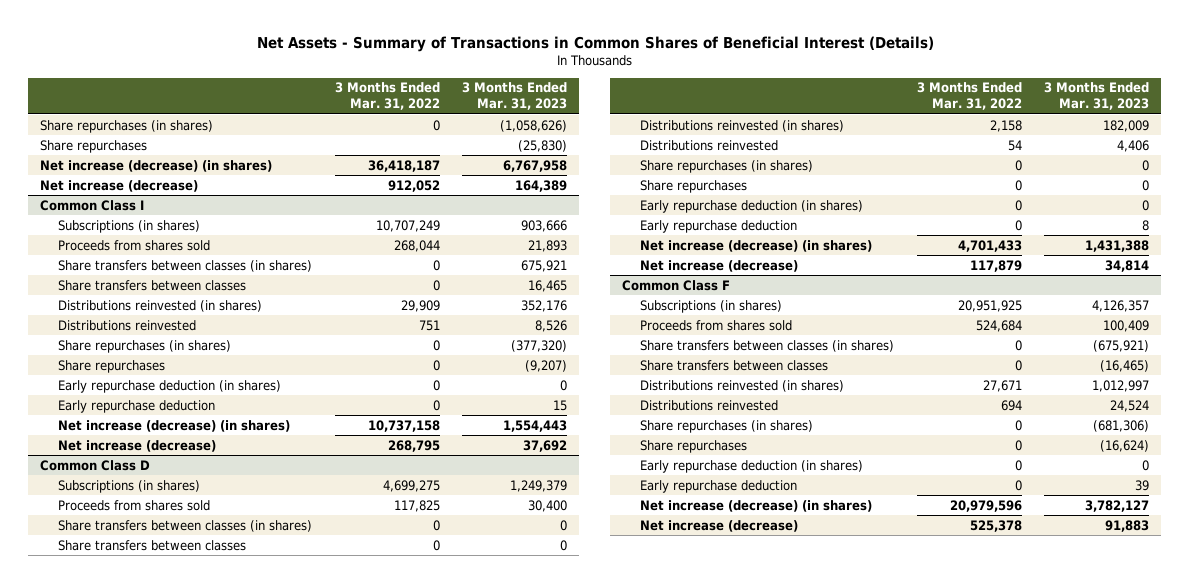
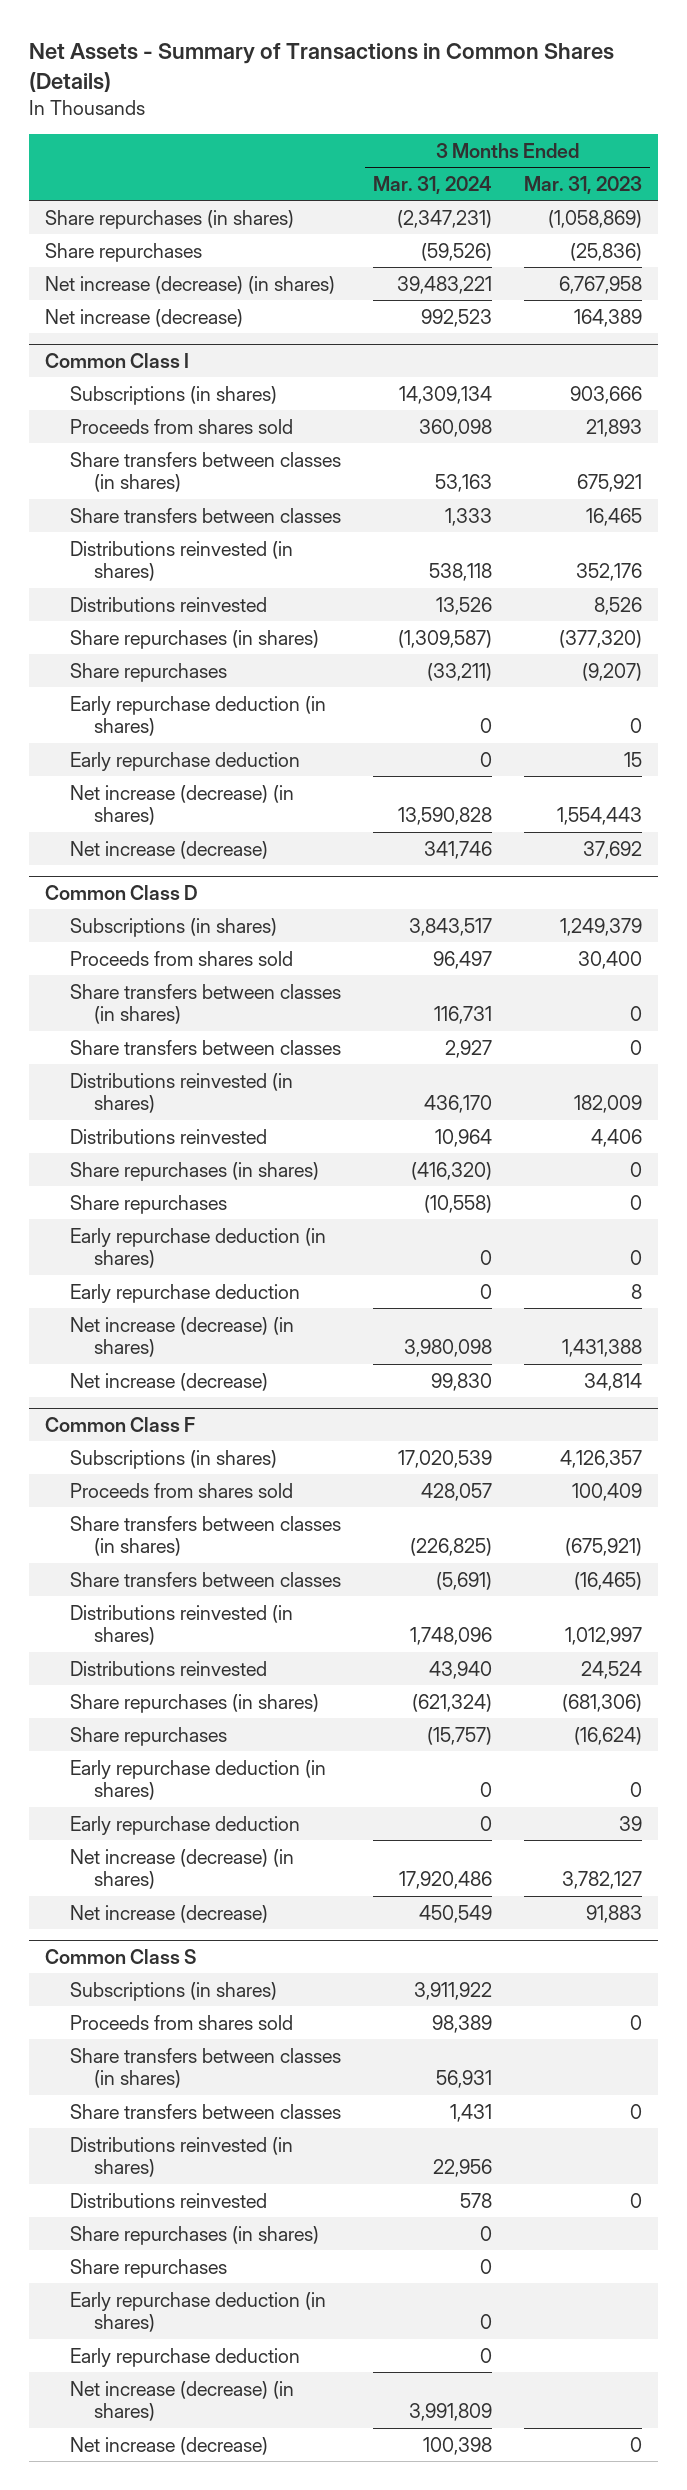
- Net Assets - Summary of Transactions in Common Shares of Beneficial Interest (Details)
+ Net Assets - Summary of Transactions in Common Shares (Details)
- | 3 Months Ended Mar. 31, 2022 | 3 Months Ended Mar. 31, 2023
+ | 3 Months Ended Mar. 31, 2024 | 3 Months Ended Mar. 31, 2023
- Share repurchases (in shares) | 0 | (1,058,626)
- Share repurchases | | (25,830)
+ Share repurchases (in shares) | (2,347,231) | (1,058,869)
+ Share repurchases | (59,526) | (25,836)
+ Common Class S
+ Subscriptions (in shares) | 3,911,922 |
+ Proceeds from shares sold | 98,389 | 0
+ Share transfers between classes (in shares) | 56,931 |
+ Share transfers between classes | 1,431 | 0
+ Distributions reinvested (in shares) | 22,956 |
+ Distributions reinvested | 578 | 0
+ Share repurchases (in shares) | 0 |
+ Share repurchases | 0 |
+ Early repurchase deduction (in shares) | 0 |
+ Early repurchase deduction | 0 |
+ Net increase (decrease) (in shares) | 3,991,809 |
+ Net increase (decrease) | 100,398 | 0

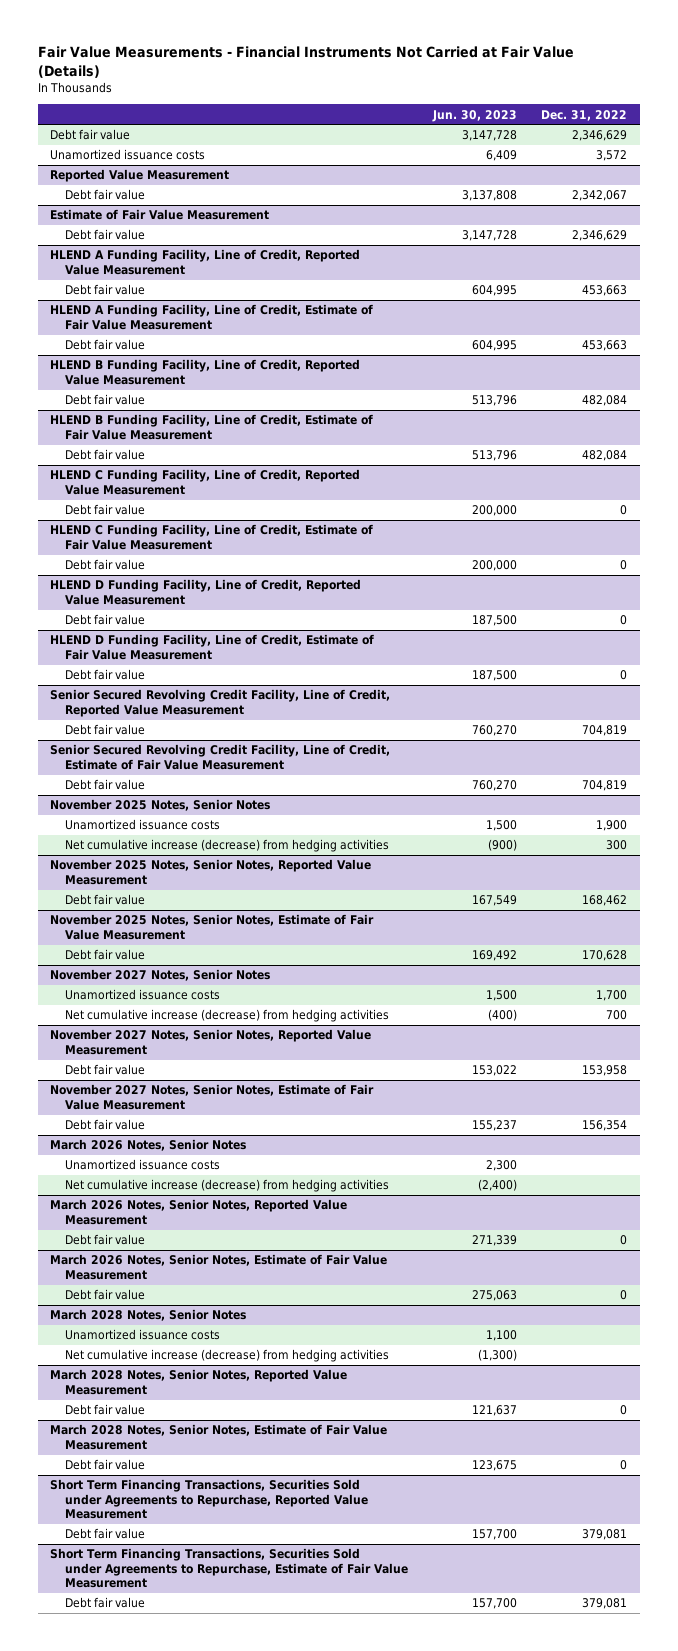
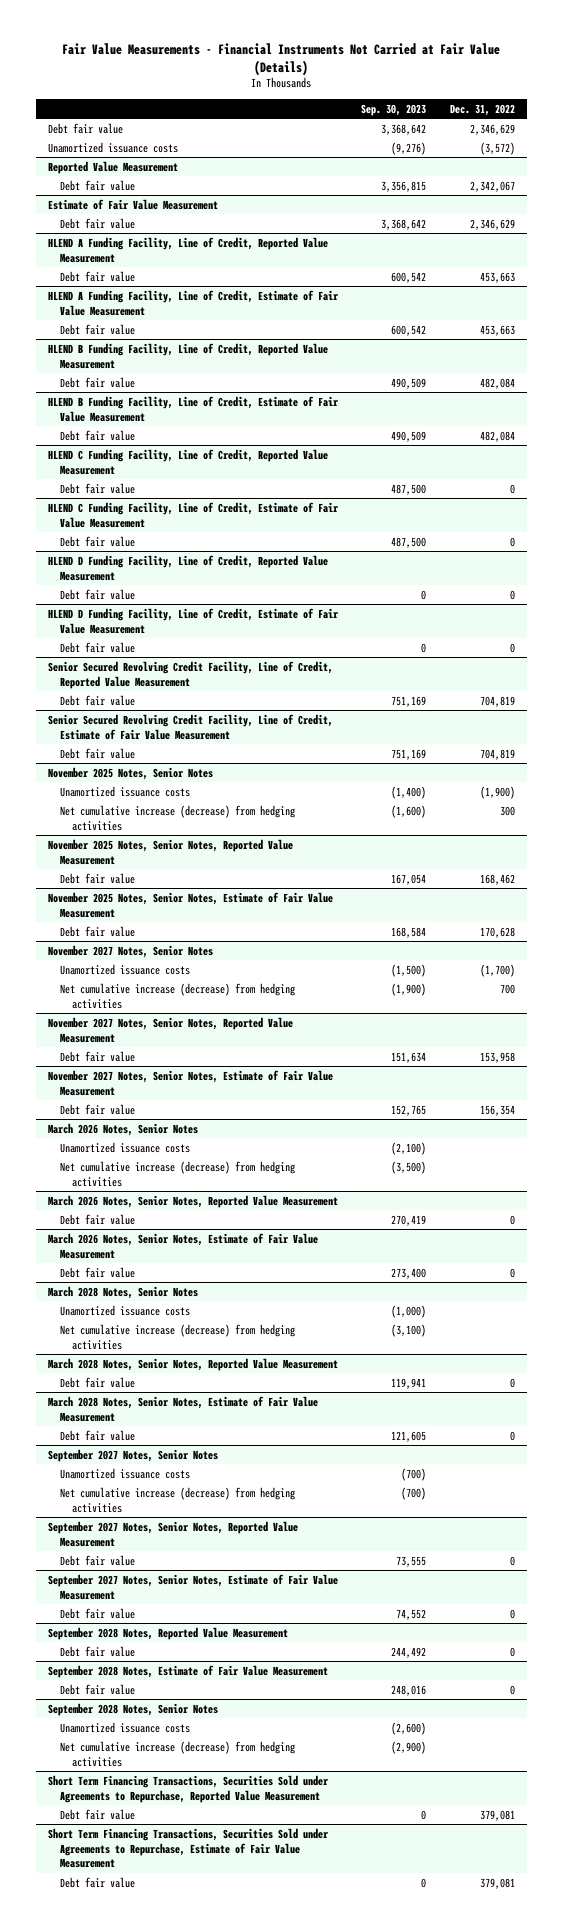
- | Jun. 30, 2023 | Dec. 31, 2022
+ | Sep. 30, 2023 | Dec. 31, 2022
- Unamortized issuance costs | 6,409 | 3,572
+ Unamortized issuance costs | (9,276) | (3,572)
@ November 2025 Notes, Senior Notes
- Unamortized issuance costs | 1,500 | 1,900
+ Unamortized issuance costs | (1,400) | (1,900)
@ November 2027 Notes, Senior Notes
- Unamortized issuance costs | 1,500 | 1,700
+ Unamortized issuance costs | (1,500) | (1,700)
+ September 2027 Notes, Senior Notes
+ Unamortized issuance costs | (700) |
+ Net cumulative increase (decrease) from hedging activities | (700) |
+ September 2027 Notes, Senior Notes, Reported Value Measurement
+ Debt fair value | 73,555 | 0
+ September 2027 Notes, Senior Notes, Estimate of Fair Value Measurement
+ Debt fair value | 74,552 | 0
+ September 2028 Notes, Reported Value Measurement
+ Debt fair value | 244,492 | 0
+ September 2028 Notes, Estimate of Fair Value Measurement
+ Debt fair value | 248,016 | 0
+ September 2028 Notes, Senior Notes
+ Unamortized issuance costs | (2,600) |
+ Net cumulative increase (decrease) from hedging activities | (2,900) |

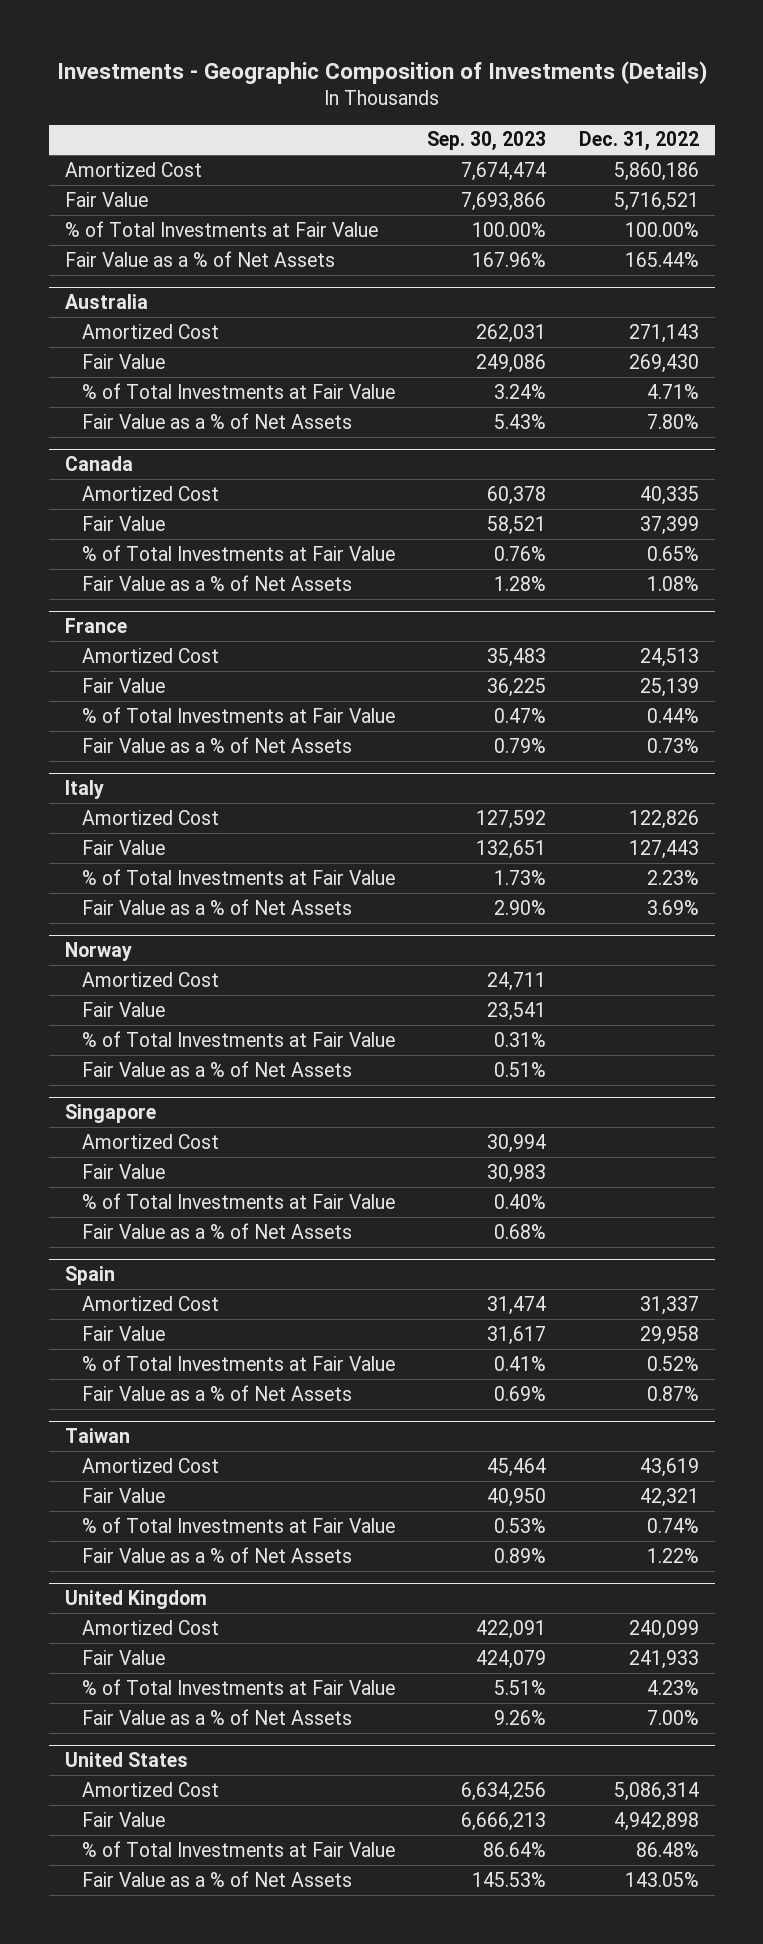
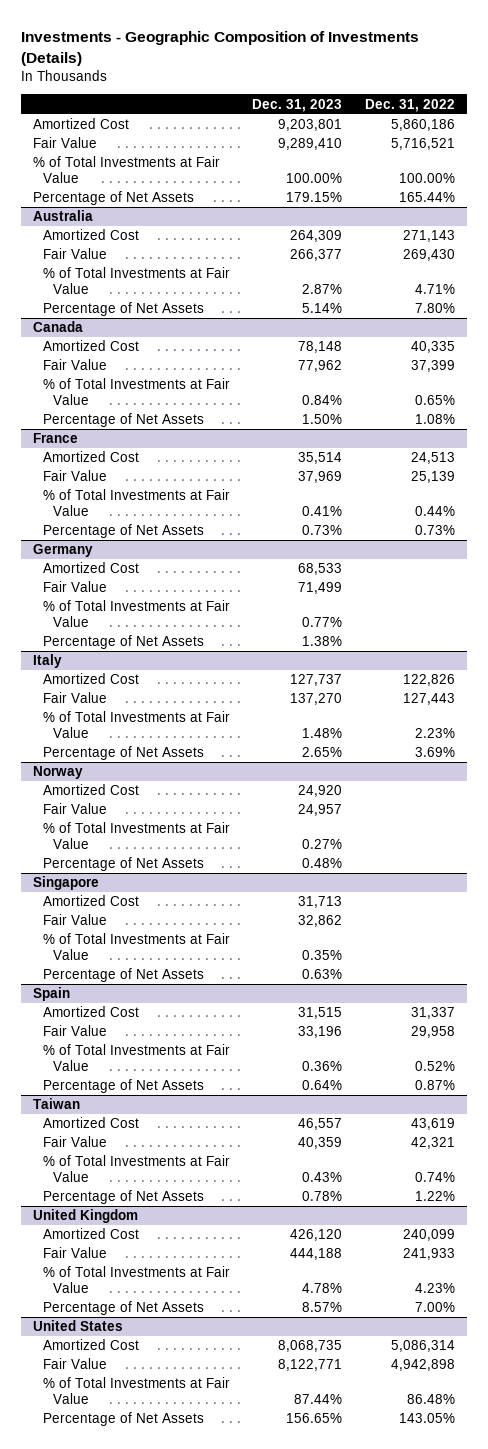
- | Sep. 30, 2023 | Dec. 31, 2022
+ | Dec. 31, 2023 | Dec. 31, 2022
- Fair Value as a % of Net Assets | 167.96% | 165.44%
+ Percentage of Net Assets | 179.15% | 165.44%
@ Australia
- Fair Value as a % of Net Assets | 5.43% | 7.80%
+ Percentage of Net Assets | 5.14% | 7.80%
@ Canada
- Fair Value as a % of Net Assets | 1.28% | 1.08%
+ Percentage of Net Assets | 1.50% | 1.08%
@ France
- Fair Value as a % of Net Assets | 0.79% | 0.73%
+ Percentage of Net Assets | 0.73% | 0.73%
+ Germany
+ Amortized Cost | 68,533 |
+ Fair Value | 71,499 |
+ % of Total Investments at Fair Value | 0.77% |
+ Percentage of Net Assets | 1.38% |
@ Italy
- Fair Value as a % of Net Assets | 2.90% | 3.69%
+ Percentage of Net Assets | 2.65% | 3.69%
@ Norway
- Fair Value as a % of Net Assets | 0.51% |
+ Percentage of Net Assets | 0.48% |
@ Singapore
- Fair Value as a % of Net Assets | 0.68% |
+ Percentage of Net Assets | 0.63% |
@ Spain
- Fair Value as a % of Net Assets | 0.69% | 0.87%
+ Percentage of Net Assets | 0.64% | 0.87%
@ Taiwan
- Fair Value as a % of Net Assets | 0.89% | 1.22%
+ Percentage of Net Assets | 0.78% | 1.22%
@ United Kingdom
- Fair Value as a % of Net Assets | 9.26% | 7.00%
+ Percentage of Net Assets | 8.57% | 7.00%
@ United States
- Fair Value as a % of Net Assets | 145.53% | 143.05%
+ Percentage of Net Assets | 156.65% | 143.05%

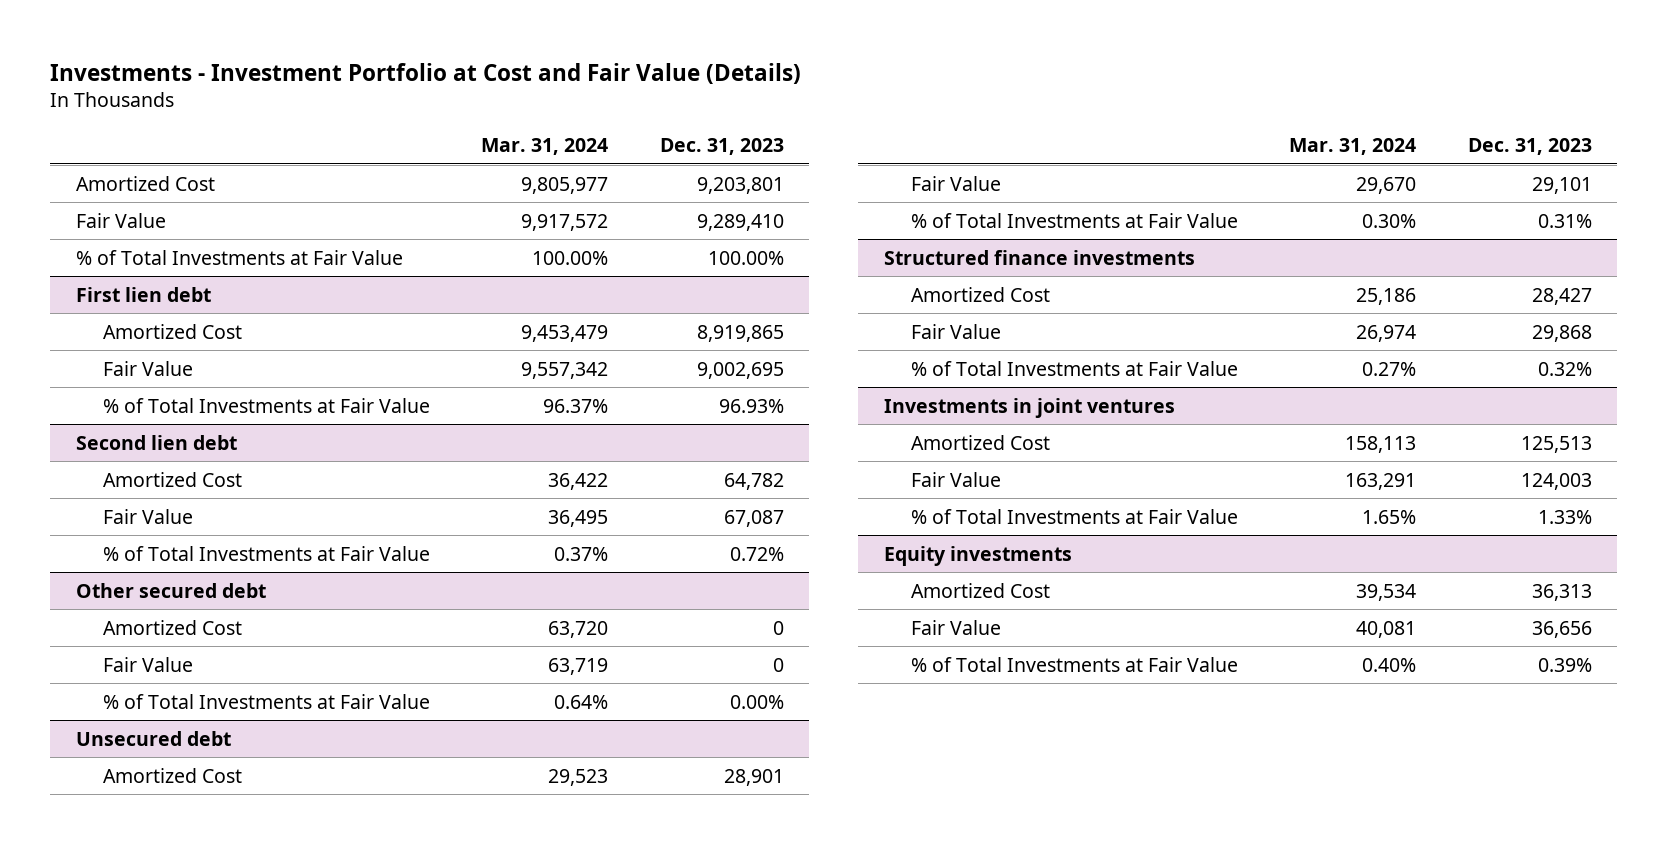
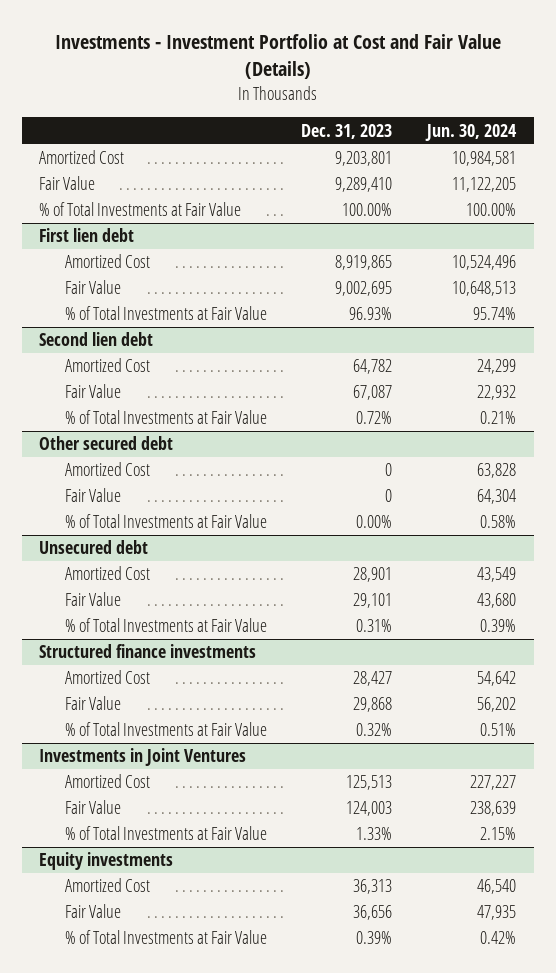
- | Mar. 31, 2024 | Dec. 31, 2023
+ | Dec. 31, 2023 | Jun. 30, 2024
- Investments in joint ventures
+ Investments in Joint Ventures

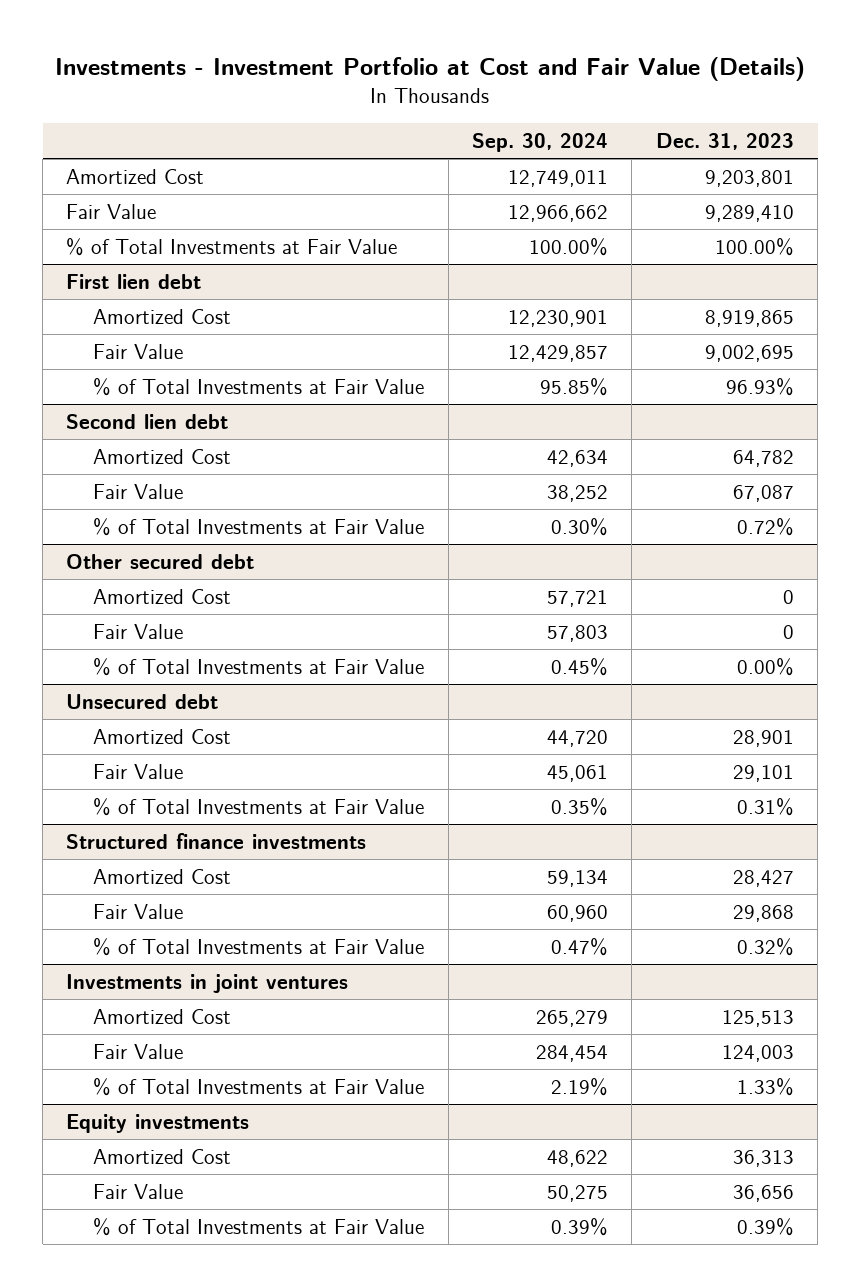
- | Dec. 31, 2023 | Jun. 30, 2024
+ | Sep. 30, 2024 | Dec. 31, 2023
- Investments in Joint Ventures
+ Investments in joint ventures

